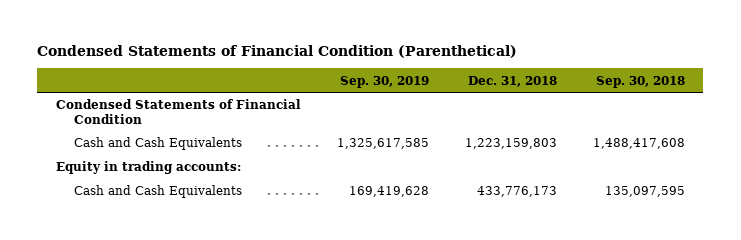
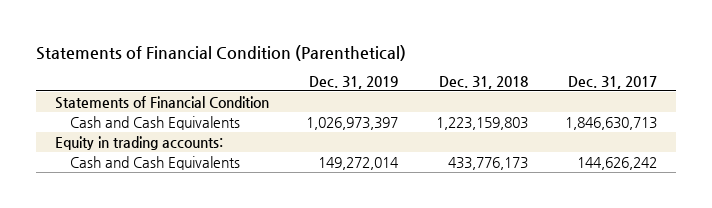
- Condensed Statements of Financial Condition (Parenthetical)
+ Statements of Financial Condition (Parenthetical)
- | Sep. 30, 2019 | Dec. 31, 2018 | Sep. 30, 2018
+ | Dec. 31, 2019 | Dec. 31, 2018 | Dec. 31, 2017
- Condensed Statements of Financial Condition
+ Statements of Financial Condition

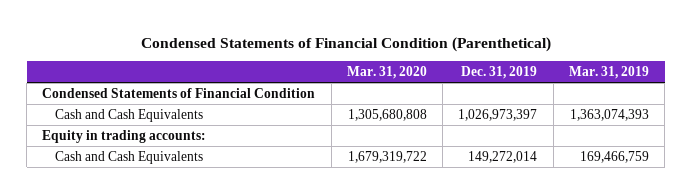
- Statements of Financial Condition (Parenthetical)
+ Condensed Statements of Financial Condition (Parenthetical)
- | Dec. 31, 2019 | Dec. 31, 2018 | Dec. 31, 2017
+ | Mar. 31, 2020 | Dec. 31, 2019 | Mar. 31, 2019
- Statements of Financial Condition
+ Condensed Statements of Financial Condition

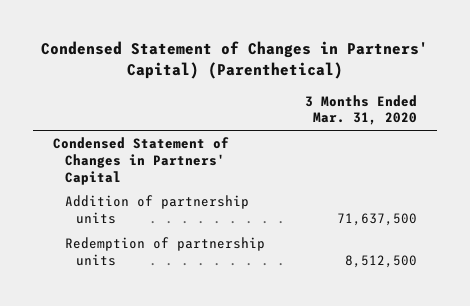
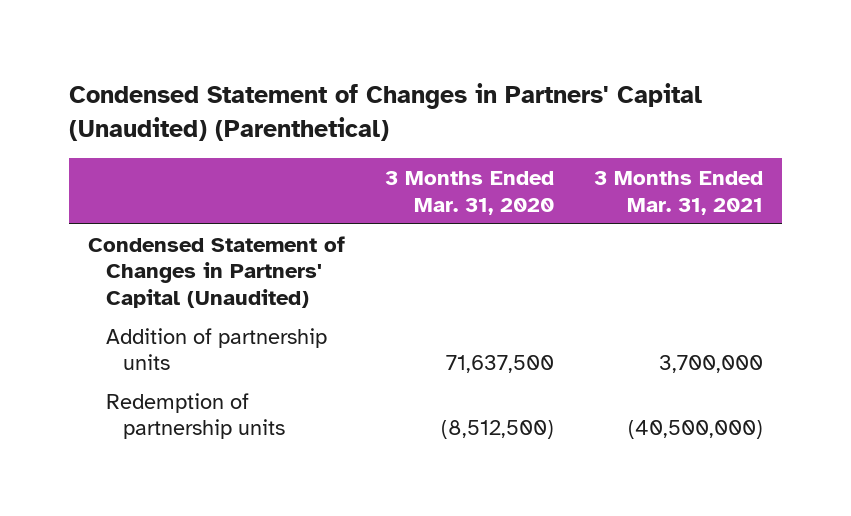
- Condensed Statement of Changes in Partners' Capital) (Parenthetical)
+ Condensed Statement of Changes in Partners' Capital (Unaudited) (Parenthetical)
- | 3 Months Ended Mar. 31, 2020
+ | 3 Months Ended Mar. 31, 2020 | 3 Months Ended Mar. 31, 2021
- Condensed Statement of Changes in Partners' Capital
+ Condensed Statement of Changes in Partners' Capital (Unaudited)
- Redemption of partnership units | 8,512,500
+ Redemption of partnership units | (8,512,500) | (40,500,000)

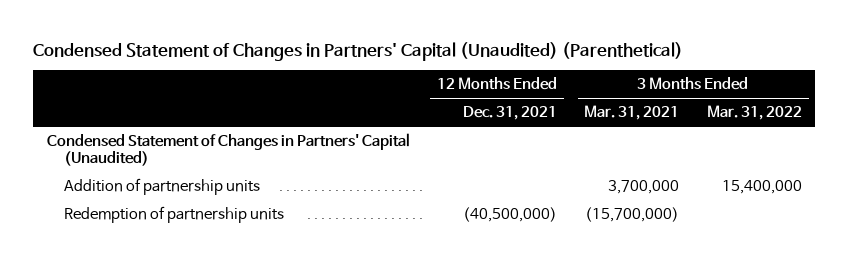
- | 3 Months Ended Mar. 31, 2020 | 3 Months Ended Mar. 31, 2021
+ | 12 Months Ended Dec. 31, 2021 | 3 Months Ended Mar. 31, 2021 | 3 Months Ended Mar. 31, 2022
- Redemption of partnership units | (8,512,500) | (40,500,000)
+ Redemption of partnership units | (40,500,000) | (15,700,000) |

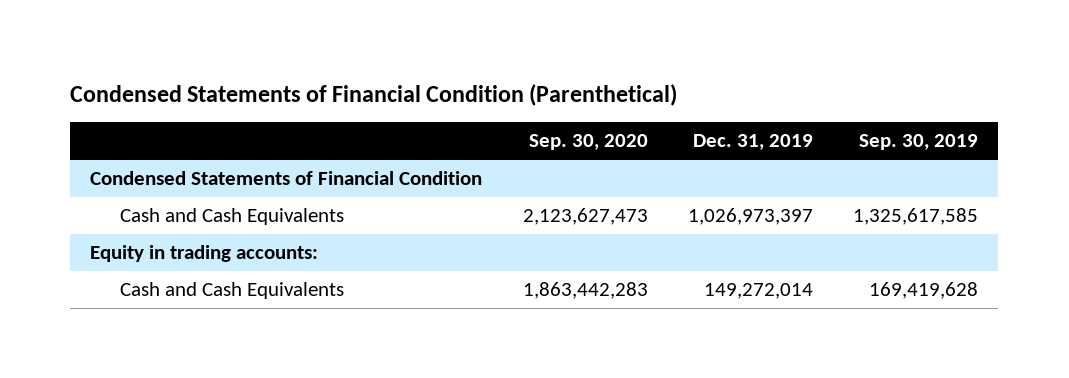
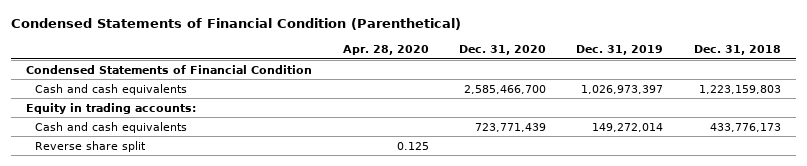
- | Sep. 30, 2020 | Dec. 31, 2019 | Sep. 30, 2019
+ | Apr. 28, 2020 | Dec. 31, 2020 | Dec. 31, 2019 | Dec. 31, 2018
- Cash and Cash Equivalents | 2,123,627,473 | 1,026,973,397 | 1,325,617,585
+ Cash and cash equivalents | | 2,585,466,700 | 1,026,973,397 | 1,223,159,803
- Cash and Cash Equivalents | 1,863,442,283 | 149,272,014 | 169,419,628
+ Cash and cash equivalents | | 723,771,439 | 149,272,014 | 433,776,173
+ Reverse share split | 0.125 | | |

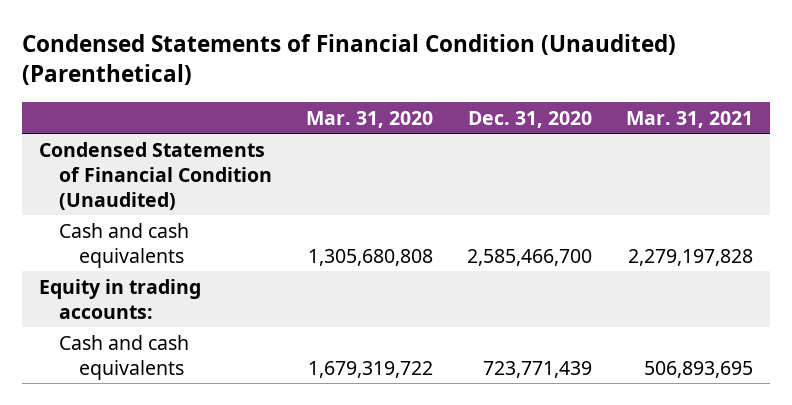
- Condensed Statements of Financial Condition (Parenthetical)
+ Condensed Statements of Financial Condition (Unaudited) (Parenthetical)
- | Apr. 28, 2020 | Dec. 31, 2020 | Dec. 31, 2019 | Dec. 31, 2018
+ | Mar. 31, 2020 | Dec. 31, 2020 | Mar. 31, 2021
- Condensed Statements of Financial Condition
+ Condensed Statements of Financial Condition (Unaudited)
- Reverse share split | 0.125 | | |

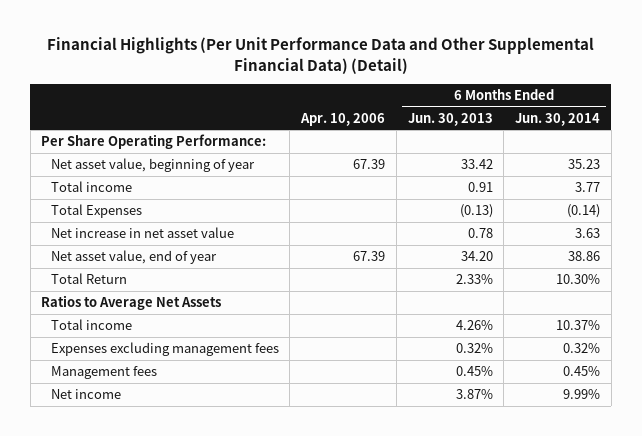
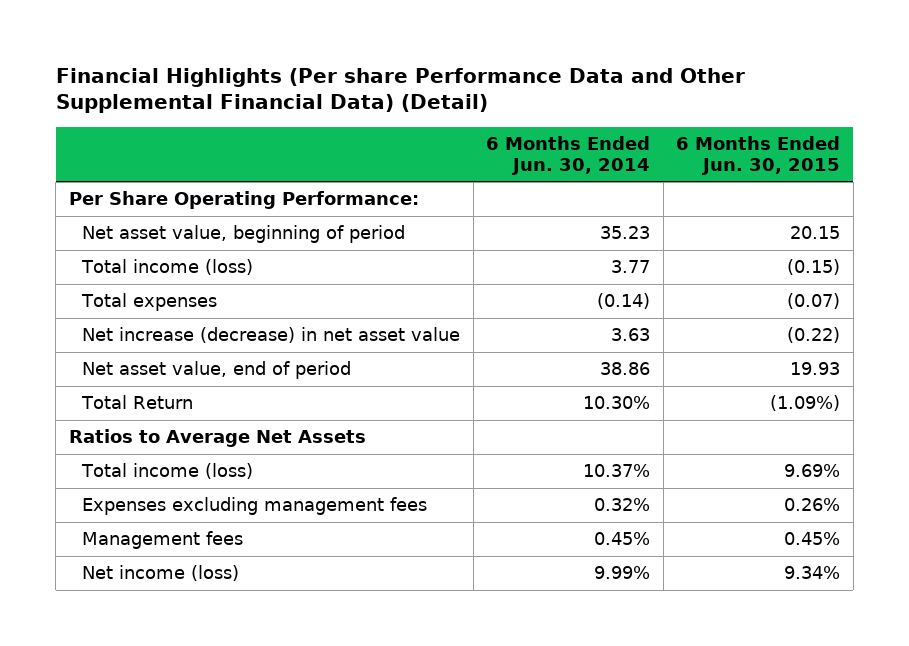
- Financial Highlights (Per Unit Performance Data and Other Supplemental Financial Data) (Detail)
+ Financial Highlights (Per share Performance Data and Other Supplemental Financial Data) (Detail)
- | Apr. 10, 2006 | 6 Months Ended Jun. 30, 2013 | 6 Months Ended Jun. 30, 2014
+ | 6 Months Ended Jun. 30, 2014 | 6 Months Ended Jun. 30, 2015
- Net asset value, beginning of year | 67.39 | 33.42 | 35.23
- Total income | | 0.91 | 3.77
- Total Expenses | | (0.13) | (0.14)
- Net increase in net asset value | | 0.78 | 3.63
- Net asset value, end of year | 67.39 | 34.20 | 38.86
+ Net asset value, beginning of period | 35.23 | 20.15
+ Total income (loss) | 3.77 | (0.15)
+ Total expenses | (0.14) | (0.07)
+ Net increase (decrease) in net asset value | 3.63 | (0.22)
+ Net asset value, end of period | 38.86 | 19.93
- Total income | | 4.26% | 10.37%
+ Total income (loss) | 10.37% | 9.69%
- Net income | | 3.87% | 9.99%
+ Net income (loss) | 9.99% | 9.34%

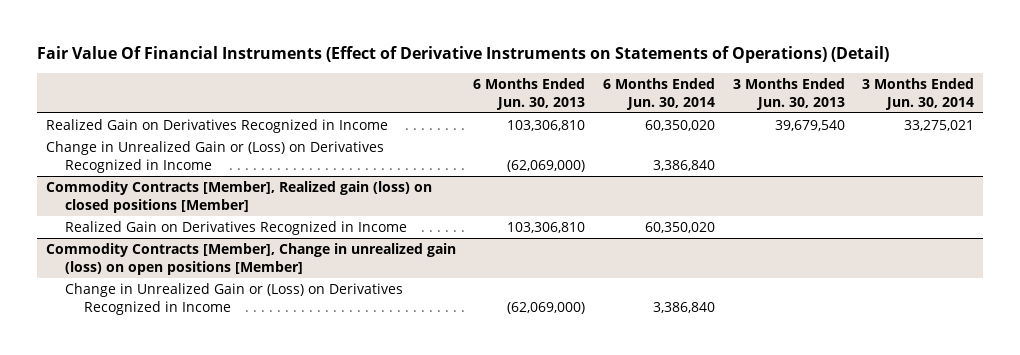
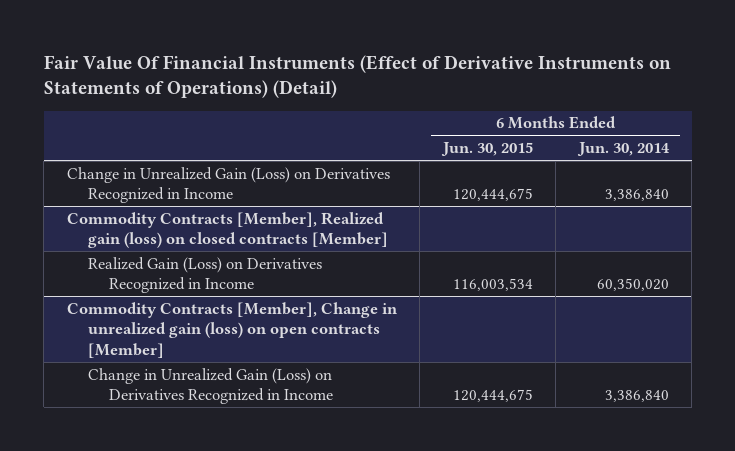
- | 6 Months Ended Jun. 30, 2013 | 6 Months Ended Jun. 30, 2014 | 3 Months Ended Jun. 30, 2013 | 3 Months Ended Jun. 30, 2014
+ | 6 Months Ended Jun. 30, 2015 | 6 Months Ended Jun. 30, 2014
- Realized Gain on Derivatives Recognized in Income | 103,306,810 | 60,350,020 | 39,679,540 | 33,275,021
- Change in Unrealized Gain or (Loss) on Derivatives Recognized in Income | (62,069,000) | 3,386,840 | |
- Commodity Contracts [Member], Realized gain (loss) on closed positions [Member]
- Realized Gain on Derivatives Recognized in Income | 103,306,810 | 60,350,020 | |
- Commodity Contracts [Member], Change in unrealized gain (loss) on open positions [Member]
- Change in Unrealized Gain or (Loss) on Derivatives Recognized in Income | (62,069,000) | 3,386,840 | |
+ Change in Unrealized Gain (Loss) on Derivatives Recognized in Income | 120,444,675 | 3,386,840
+ Commodity Contracts [Member], Realized gain (loss) on closed contracts [Member]
+ Realized Gain (Loss) on Derivatives Recognized in Income | 116,003,534 | 60,350,020
+ Commodity Contracts [Member], Change in unrealized gain (loss) on open contracts [Member]
+ Change in Unrealized Gain (Loss) on Derivatives Recognized in Income | 120,444,675 | 3,386,840

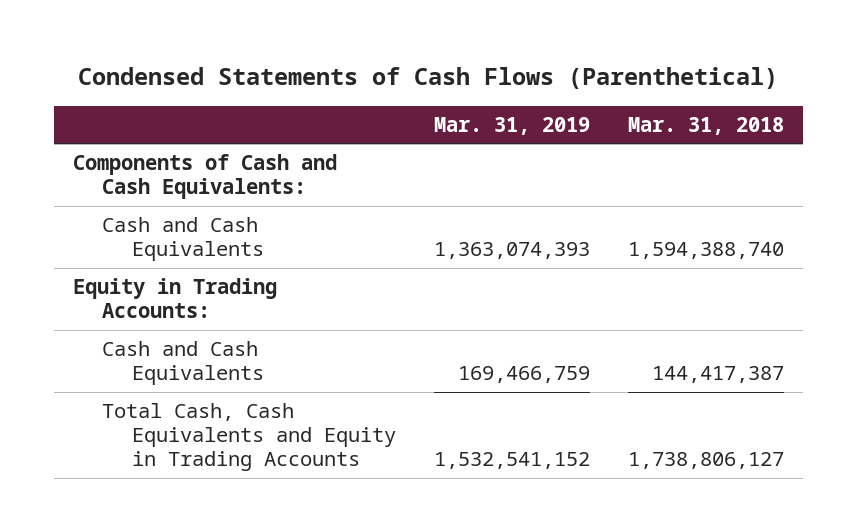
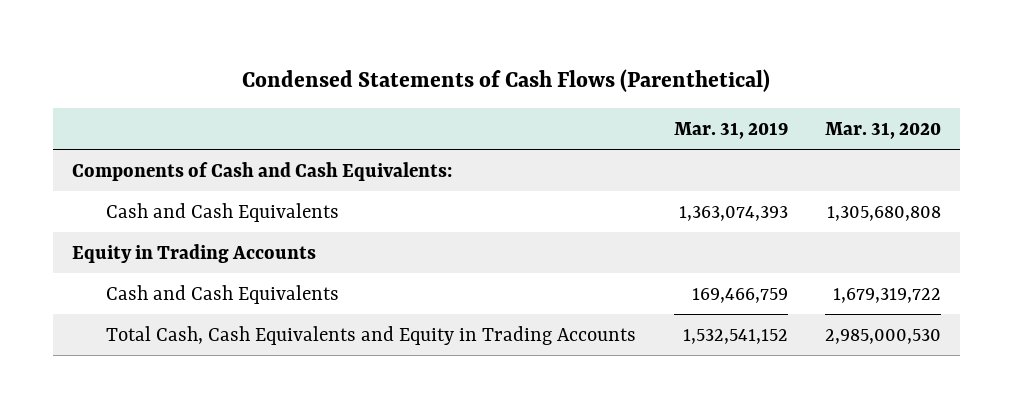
- | Mar. 31, 2019 | Mar. 31, 2018
+ | Mar. 31, 2019 | Mar. 31, 2020
- Equity in Trading Accounts:
+ Equity in Trading Accounts

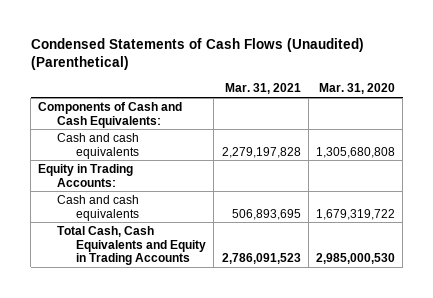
- Condensed Statements of Cash Flows (Parenthetical)
+ Condensed Statements of Cash Flows (Unaudited) (Parenthetical)
- | Mar. 31, 2019 | Mar. 31, 2020
+ | Mar. 31, 2021 | Mar. 31, 2020
- Cash and Cash Equivalents | 1,363,074,393 | 1,305,680,808
- Equity in Trading Accounts
- Cash and Cash Equivalents | 169,466,759 | 1,679,319,722
+ Cash and cash equivalents | 2,279,197,828 | 1,305,680,808
+ Equity in Trading Accounts:
+ Cash and cash equivalents | 506,893,695 | 1,679,319,722

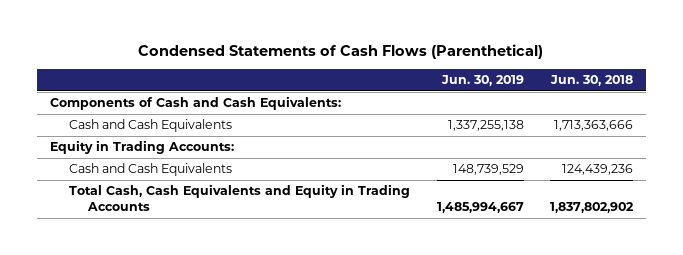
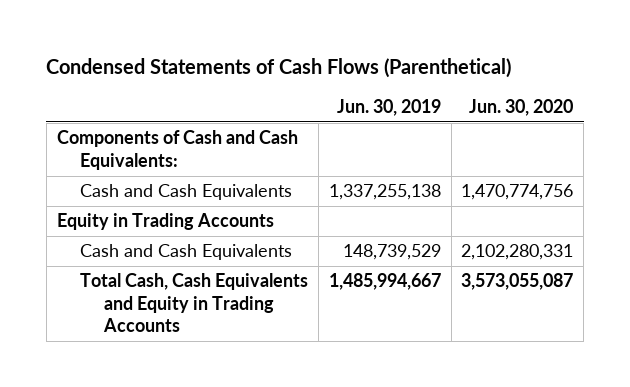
- | Jun. 30, 2019 | Jun. 30, 2018
+ | Jun. 30, 2019 | Jun. 30, 2020
- Equity in Trading Accounts:
+ Equity in Trading Accounts

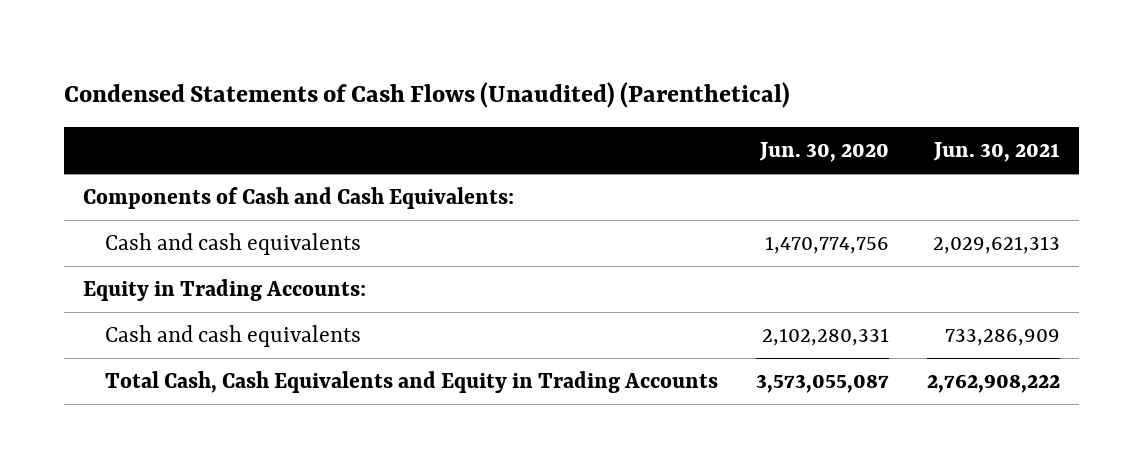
- Condensed Statements of Cash Flows (Parenthetical)
+ Condensed Statements of Cash Flows (Unaudited) (Parenthetical)
- | Jun. 30, 2019 | Jun. 30, 2020
+ | Jun. 30, 2020 | Jun. 30, 2021
- Cash and Cash Equivalents | 1,337,255,138 | 1,470,774,756
- Equity in Trading Accounts
- Cash and Cash Equivalents | 148,739,529 | 2,102,280,331
+ Cash and cash equivalents | 1,470,774,756 | 2,029,621,313
+ Equity in Trading Accounts:
+ Cash and cash equivalents | 2,102,280,331 | 733,286,909

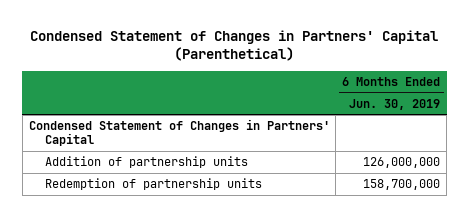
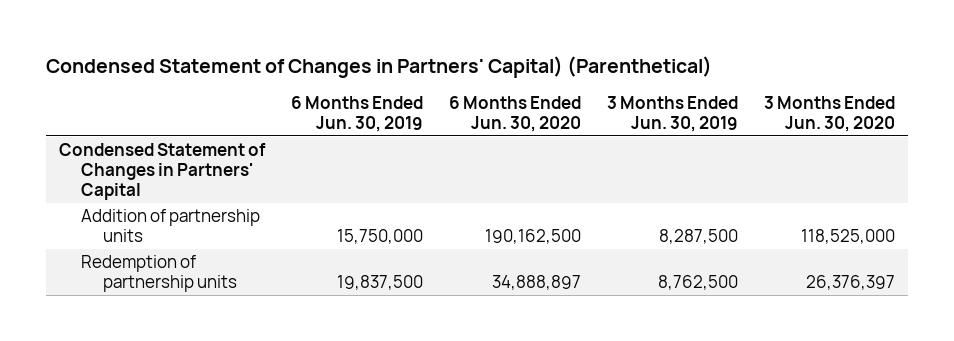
- Condensed Statement of Changes in Partners' Capital (Parenthetical)
+ Condensed Statement of Changes in Partners' Capital) (Parenthetical)
- | 6 Months Ended Jun. 30, 2019
+ | 6 Months Ended Jun. 30, 2019 | 6 Months Ended Jun. 30, 2020 | 3 Months Ended Jun. 30, 2019 | 3 Months Ended Jun. 30, 2020
- Addition of partnership units | 126,000,000
- Redemption of partnership units | 158,700,000
+ Addition of partnership units | 15,750,000 | 190,162,500 | 8,287,500 | 118,525,000
+ Redemption of partnership units | 19,837,500 | 34,888,897 | 8,762,500 | 26,376,397

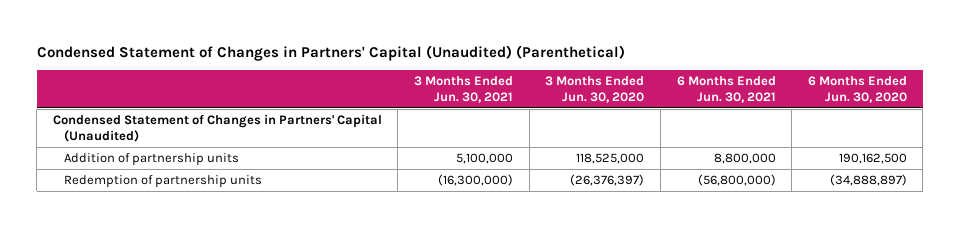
- Condensed Statement of Changes in Partners' Capital) (Parenthetical)
+ Condensed Statement of Changes in Partners' Capital (Unaudited) (Parenthetical)
- | 6 Months Ended Jun. 30, 2019 | 6 Months Ended Jun. 30, 2020 | 3 Months Ended Jun. 30, 2019 | 3 Months Ended Jun. 30, 2020
+ | 3 Months Ended Jun. 30, 2021 | 3 Months Ended Jun. 30, 2020 | 6 Months Ended Jun. 30, 2021 | 6 Months Ended Jun. 30, 2020
- Condensed Statement of Changes in Partners' Capital
+ Condensed Statement of Changes in Partners' Capital (Unaudited)
- Redemption of partnership units | 19,837,500 | 34,888,897 | 8,762,500 | 26,376,397
+ Redemption of partnership units | (16,300,000) | (26,376,397) | (56,800,000) | (34,888,897)

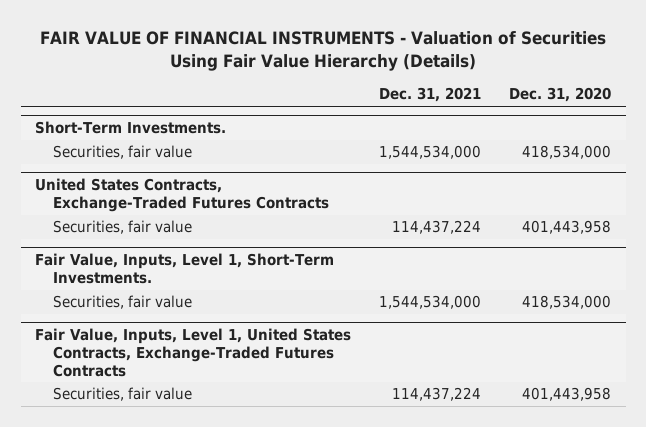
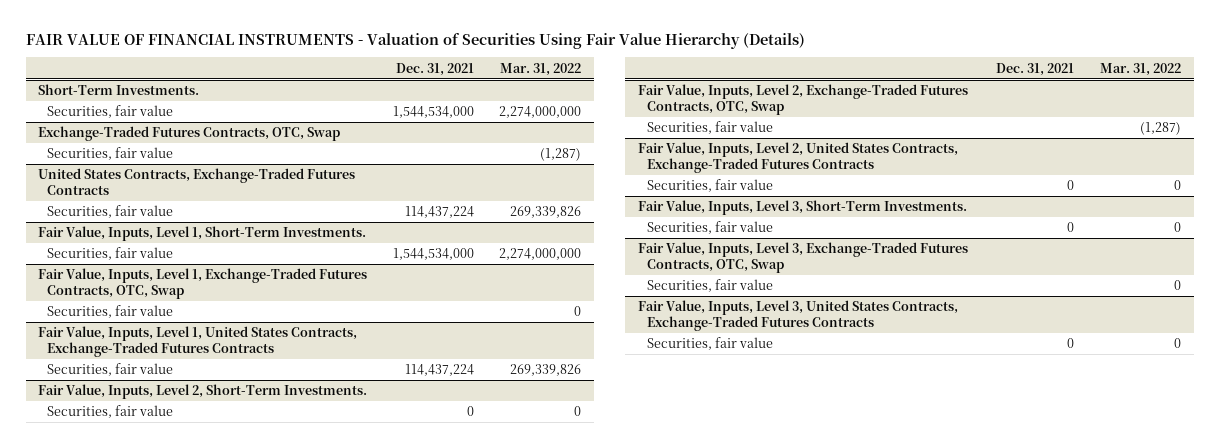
- | Dec. 31, 2021 | Dec. 31, 2020
+ | Dec. 31, 2021 | Mar. 31, 2022
+ Exchange-Traded Futures Contracts, OTC, Swap
+ Securities, fair value | | (1,287)
+ Fair Value, Inputs, Level 1, Exchange-Traded Futures Contracts, OTC, Swap
+ Securities, fair value | | 0
+ Fair Value, Inputs, Level 2, Short-Term Investments.
+ Securities, fair value | 0 | 0
+ Fair Value, Inputs, Level 2, Exchange-Traded Futures Contracts, OTC, Swap
+ Securities, fair value | | (1,287)
+ Fair Value, Inputs, Level 2, United States Contracts, Exchange-Traded Futures Contracts
+ Securities, fair value | 0 | 0
+ Fair Value, Inputs, Level 3, Short-Term Investments.
+ Securities, fair value | 0 | 0
+ Fair Value, Inputs, Level 3, Exchange-Traded Futures Contracts, OTC, Swap
+ Securities, fair value | | 0
+ Fair Value, Inputs, Level 3, United States Contracts, Exchange-Traded Futures Contracts
+ Securities, fair value | 0 | 0

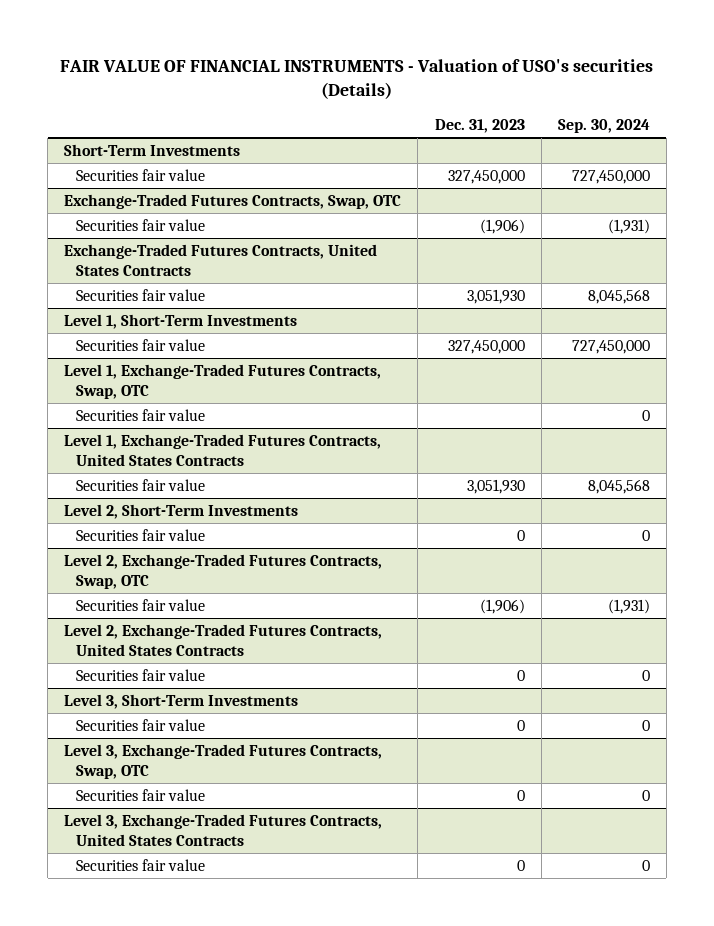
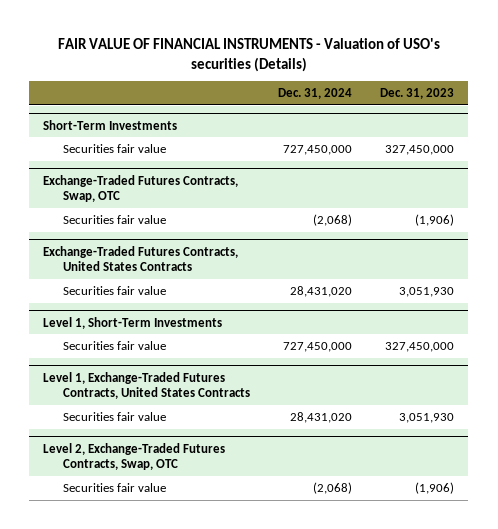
- | Dec. 31, 2023 | Sep. 30, 2024
+ | Dec. 31, 2024 | Dec. 31, 2023
- Level 1, Exchange-Traded Futures Contracts, Swap, OTC
- Securities fair value | | 0
- Level 2, Short-Term Investments
- Securities fair value | 0 | 0
- Level 2, Exchange-Traded Futures Contracts, United States Contracts
- Securities fair value | 0 | 0
- Level 3, Short-Term Investments
- Securities fair value | 0 | 0
- Level 3, Exchange-Traded Futures Contracts, Swap, OTC
- Securities fair value | 0 | 0
- Level 3, Exchange-Traded Futures Contracts, United States Contracts
- Securities fair value | 0 | 0

